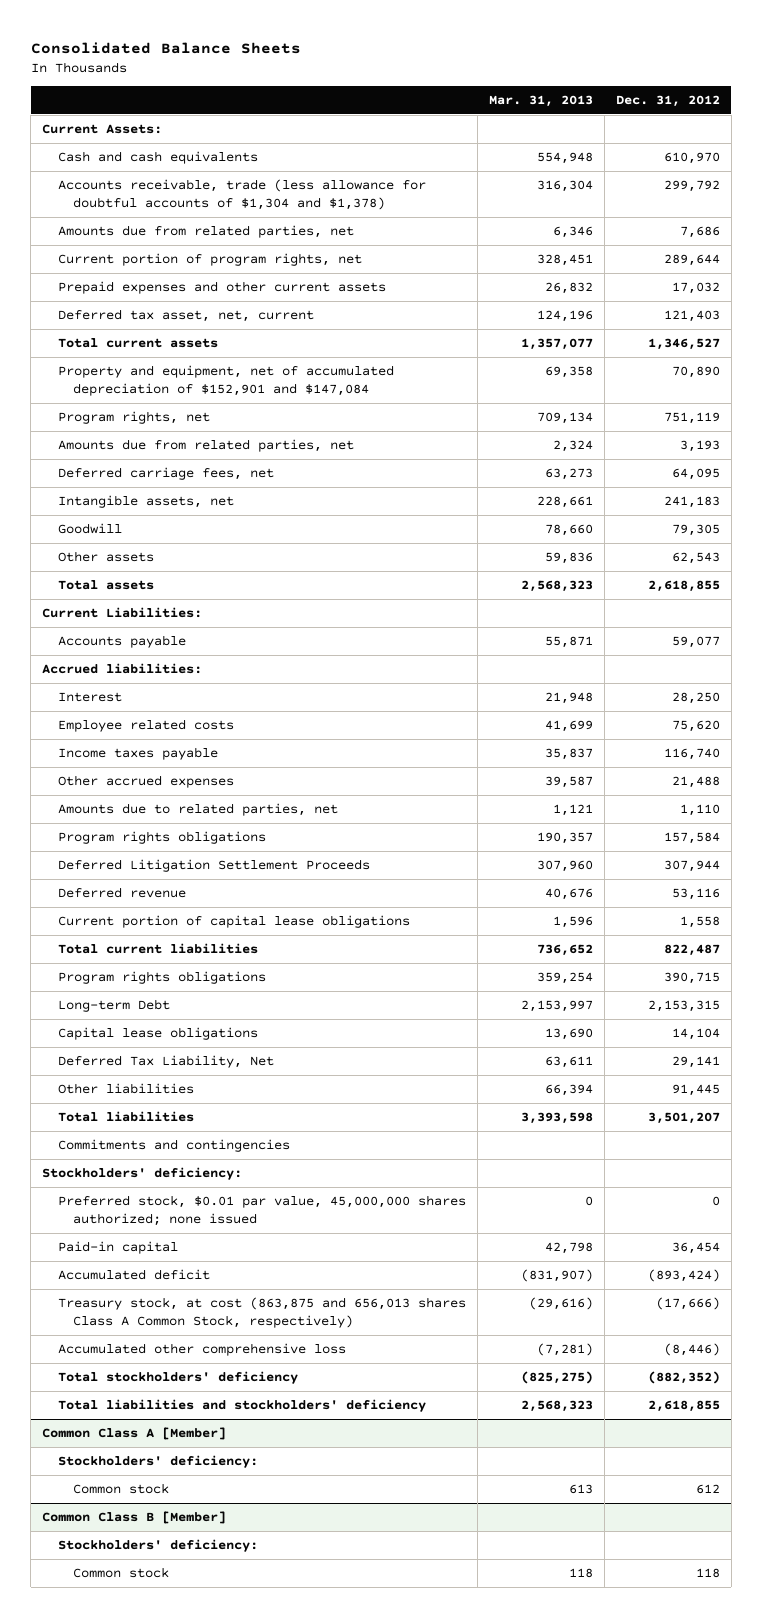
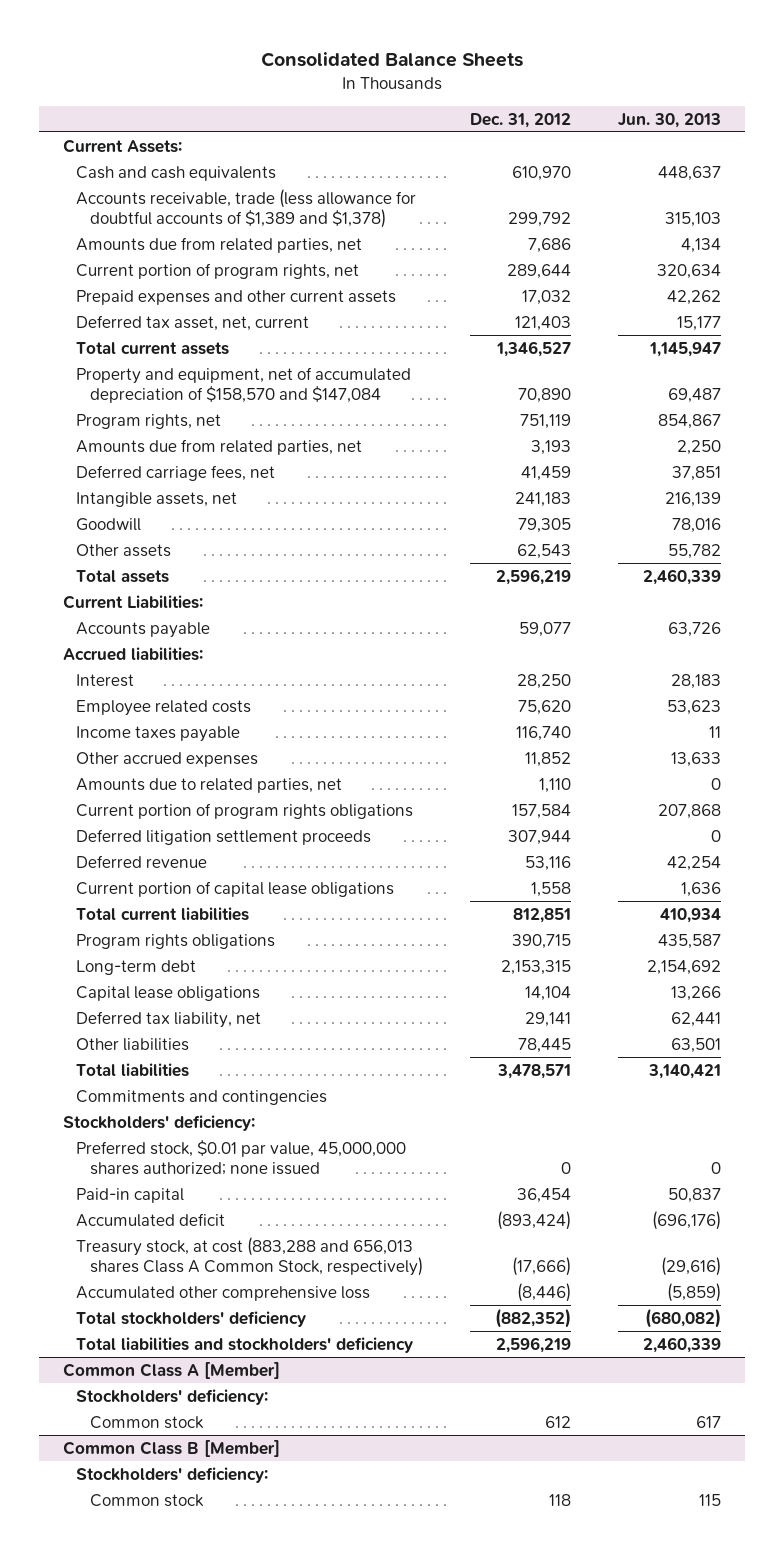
- | Mar. 31, 2013 | Dec. 31, 2012
+ | Dec. 31, 2012 | Jun. 30, 2013
- Accounts receivable, trade (less allowance for doubtful accounts of $1,304 and $1,378) | 316,304 | 299,792
+ Accounts receivable, trade (less allowance for doubtful accounts of $1,389 and $1,378) | 299,792 | 315,103
- Property and equipment, net of accumulated depreciation of $152,901 and $147,084 | 69,358 | 70,890
+ Property and equipment, net of accumulated depreciation of $158,570 and $147,084 | 70,890 | 69,487
- Deferred carriage fees, net | 63,273 | 64,095
+ Deferred carriage fees, net | 41,459 | 37,851
- Total assets | 2,568,323 | 2,618,855
+ Total assets | 2,596,219 | 2,460,339
- Other accrued expenses | 39,587 | 21,488
+ Other accrued expenses | 11,852 | 13,633
- Program rights obligations | 190,357 | 157,584
- Deferred Litigation Settlement Proceeds | 307,960 | 307,944
+ Current portion of program rights obligations | 157,584 | 207,868
+ Deferred litigation settlement proceeds | 307,944 | 0
- Total current liabilities | 736,652 | 822,487
+ Total current liabilities | 812,851 | 410,934
- Long-term Debt | 2,153,997 | 2,153,315
+ Long-term debt | 2,153,315 | 2,154,692
- Deferred Tax Liability, Net | 63,611 | 29,141
- Other liabilities | 66,394 | 91,445
- Total liabilities | 3,393,598 | 3,501,207
+ Deferred tax liability, net | 29,141 | 62,441
+ Other liabilities | 78,445 | 63,501
+ Total liabilities | 3,478,571 | 3,140,421
- Treasury stock, at cost (863,875 and 656,013 shares Class A Common Stock, respectively) | (29,616) | (17,666)
+ Treasury stock, at cost (883,288 and 656,013 shares Class A Common Stock, respectively) | (17,666) | (29,616)
- Total liabilities and stockholders' deficiency | 2,568,323 | 2,618,855
+ Total liabilities and stockholders' deficiency | 2,596,219 | 2,460,339

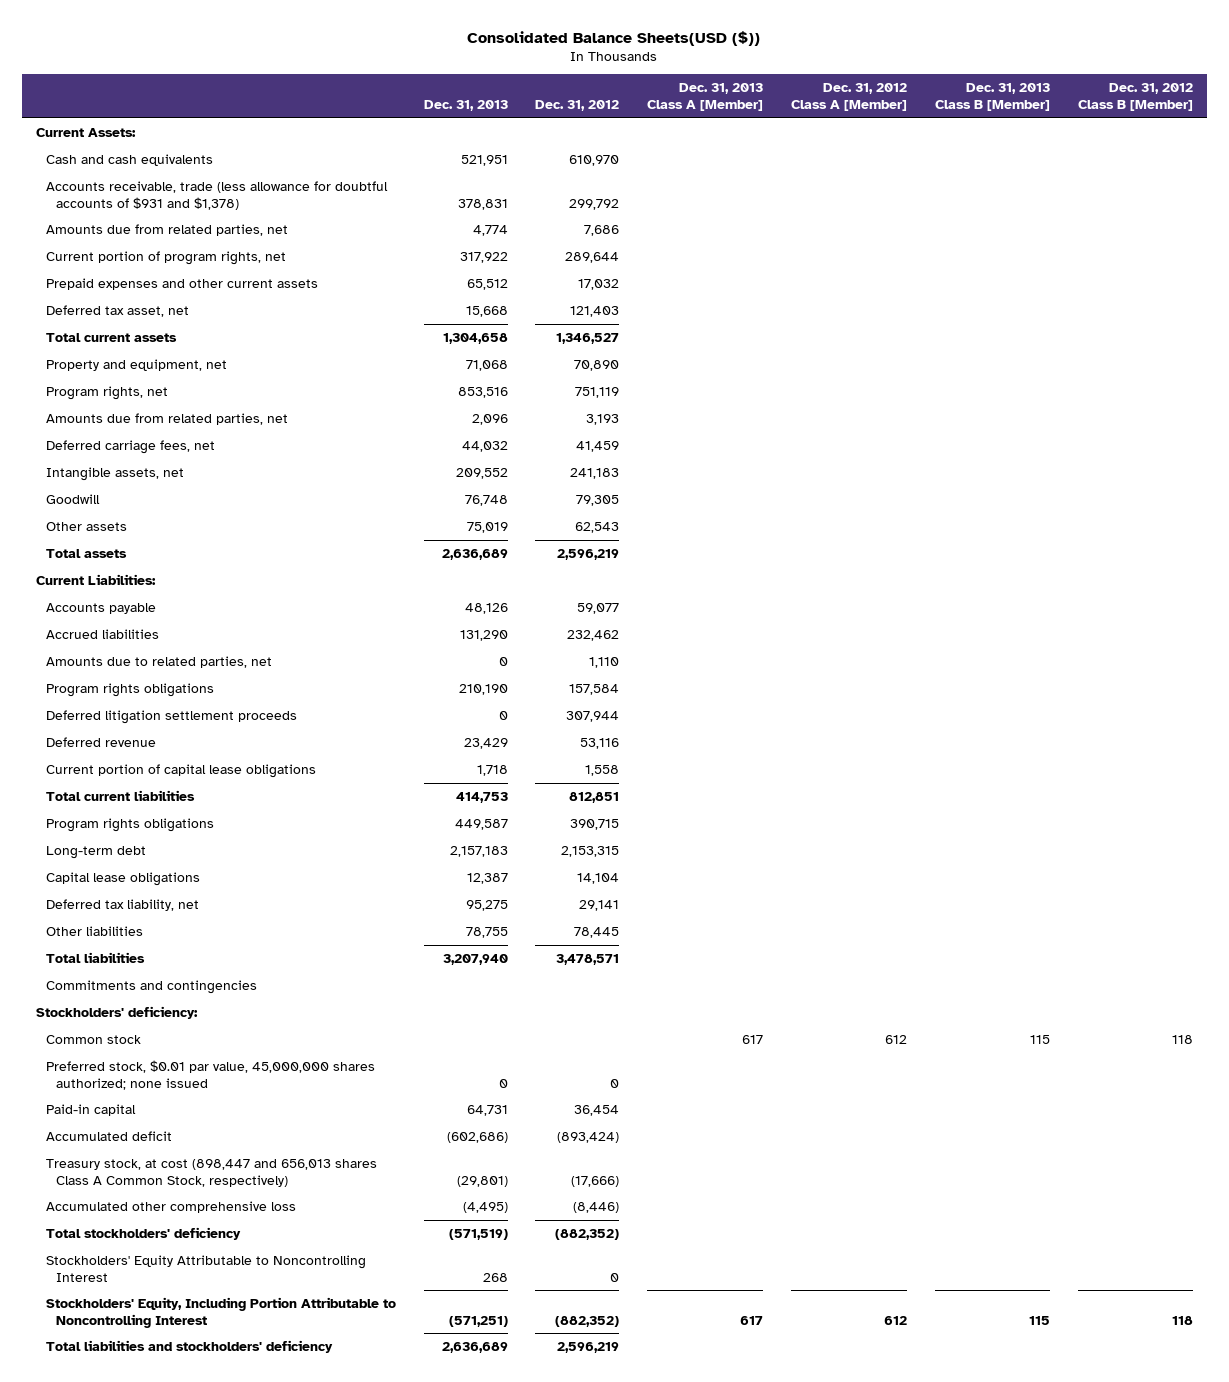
- Consolidated Balance Sheets
+ Consolidated Balance Sheets(USD ($))
- | Dec. 31, 2012 | Jun. 30, 2013
+ | Dec. 31, 2013 | Dec. 31, 2012 | Dec. 31, 2013 Class A [Member] | Dec. 31, 2012 Class A [Member] | Dec. 31, 2013 Class B [Member] | Dec. 31, 2012 Class B [Member]
- Accounts receivable, trade (less allowance for doubtful accounts of $1,389 and $1,378) | 299,792 | 315,103
+ Accounts receivable, trade (less allowance for doubtful accounts of $931 and $1,378) | 378,831 | 299,792 | | | |
- Deferred tax asset, net, current | 121,403 | 15,177
+ Deferred tax asset, net | 15,668 | 121,403 | | | |
- Property and equipment, net of accumulated depreciation of $158,570 and $147,084 | 70,890 | 69,487
+ Property and equipment, net | 71,068 | 70,890 | | | |
- Accrued liabilities:
- Interest | 28,250 | 28,183
- Employee related costs | 75,620 | 53,623
- Income taxes payable | 116,740 | 11
- Other accrued expenses | 11,852 | 13,633
+ Accrued liabilities | 131,290 | 232,462 | | | |
- Current portion of program rights obligations | 157,584 | 207,868
+ Program rights obligations | 210,190 | 157,584 | | | |
+ Common stock | | | 617 | 612 | 115 | 118
- Treasury stock, at cost (883,288 and 656,013 shares Class A Common Stock, respectively) | (17,666) | (29,616)
+ Treasury stock, at cost (898,447 and 656,013 shares Class A Common Stock, respectively) | (29,801) | (17,666) | | | |
+ Stockholders' Equity Attributable to Noncontrolling Interest | 268 | 0 | | | |
+ Stockholders' Equity, Including Portion Attributable to Noncontrolling Interest | (571,251) | (882,352) | 617 | 612 | 115 | 118
- Common Class A [Member]
- Stockholders' deficiency:
- Common stock | 612 | 617
- Common Class B [Member]
- Stockholders' deficiency:
- Common stock | 118 | 115

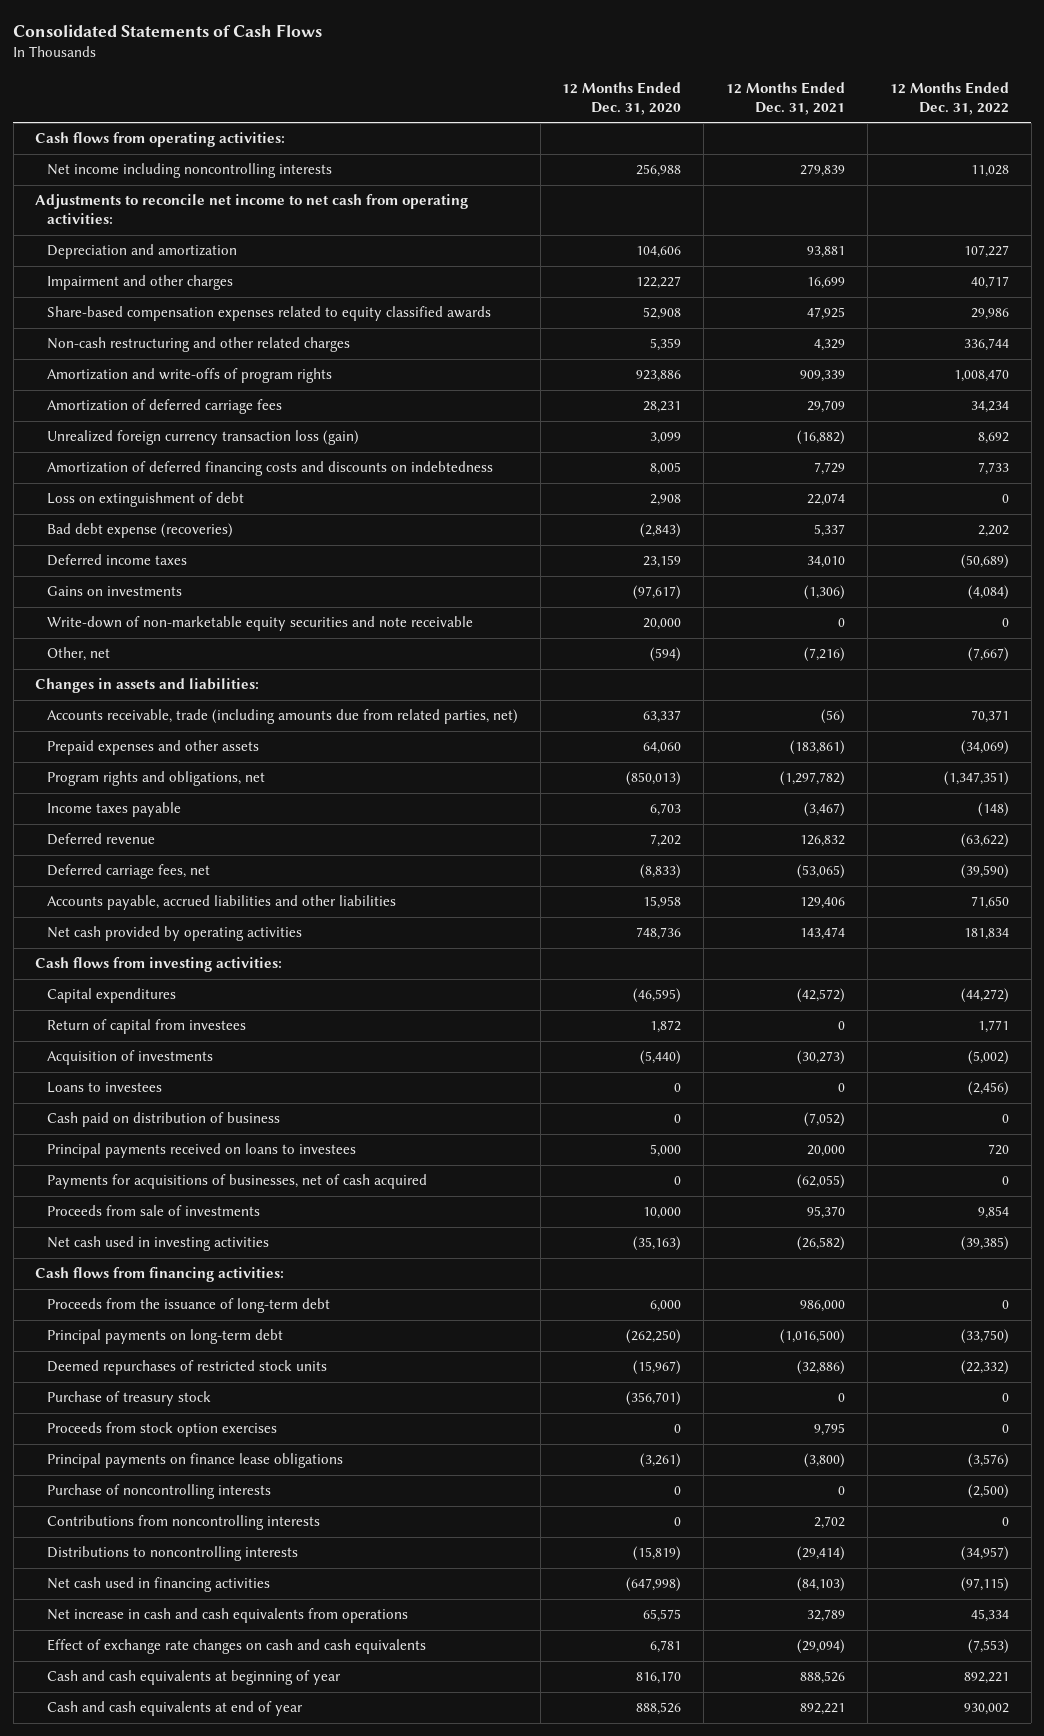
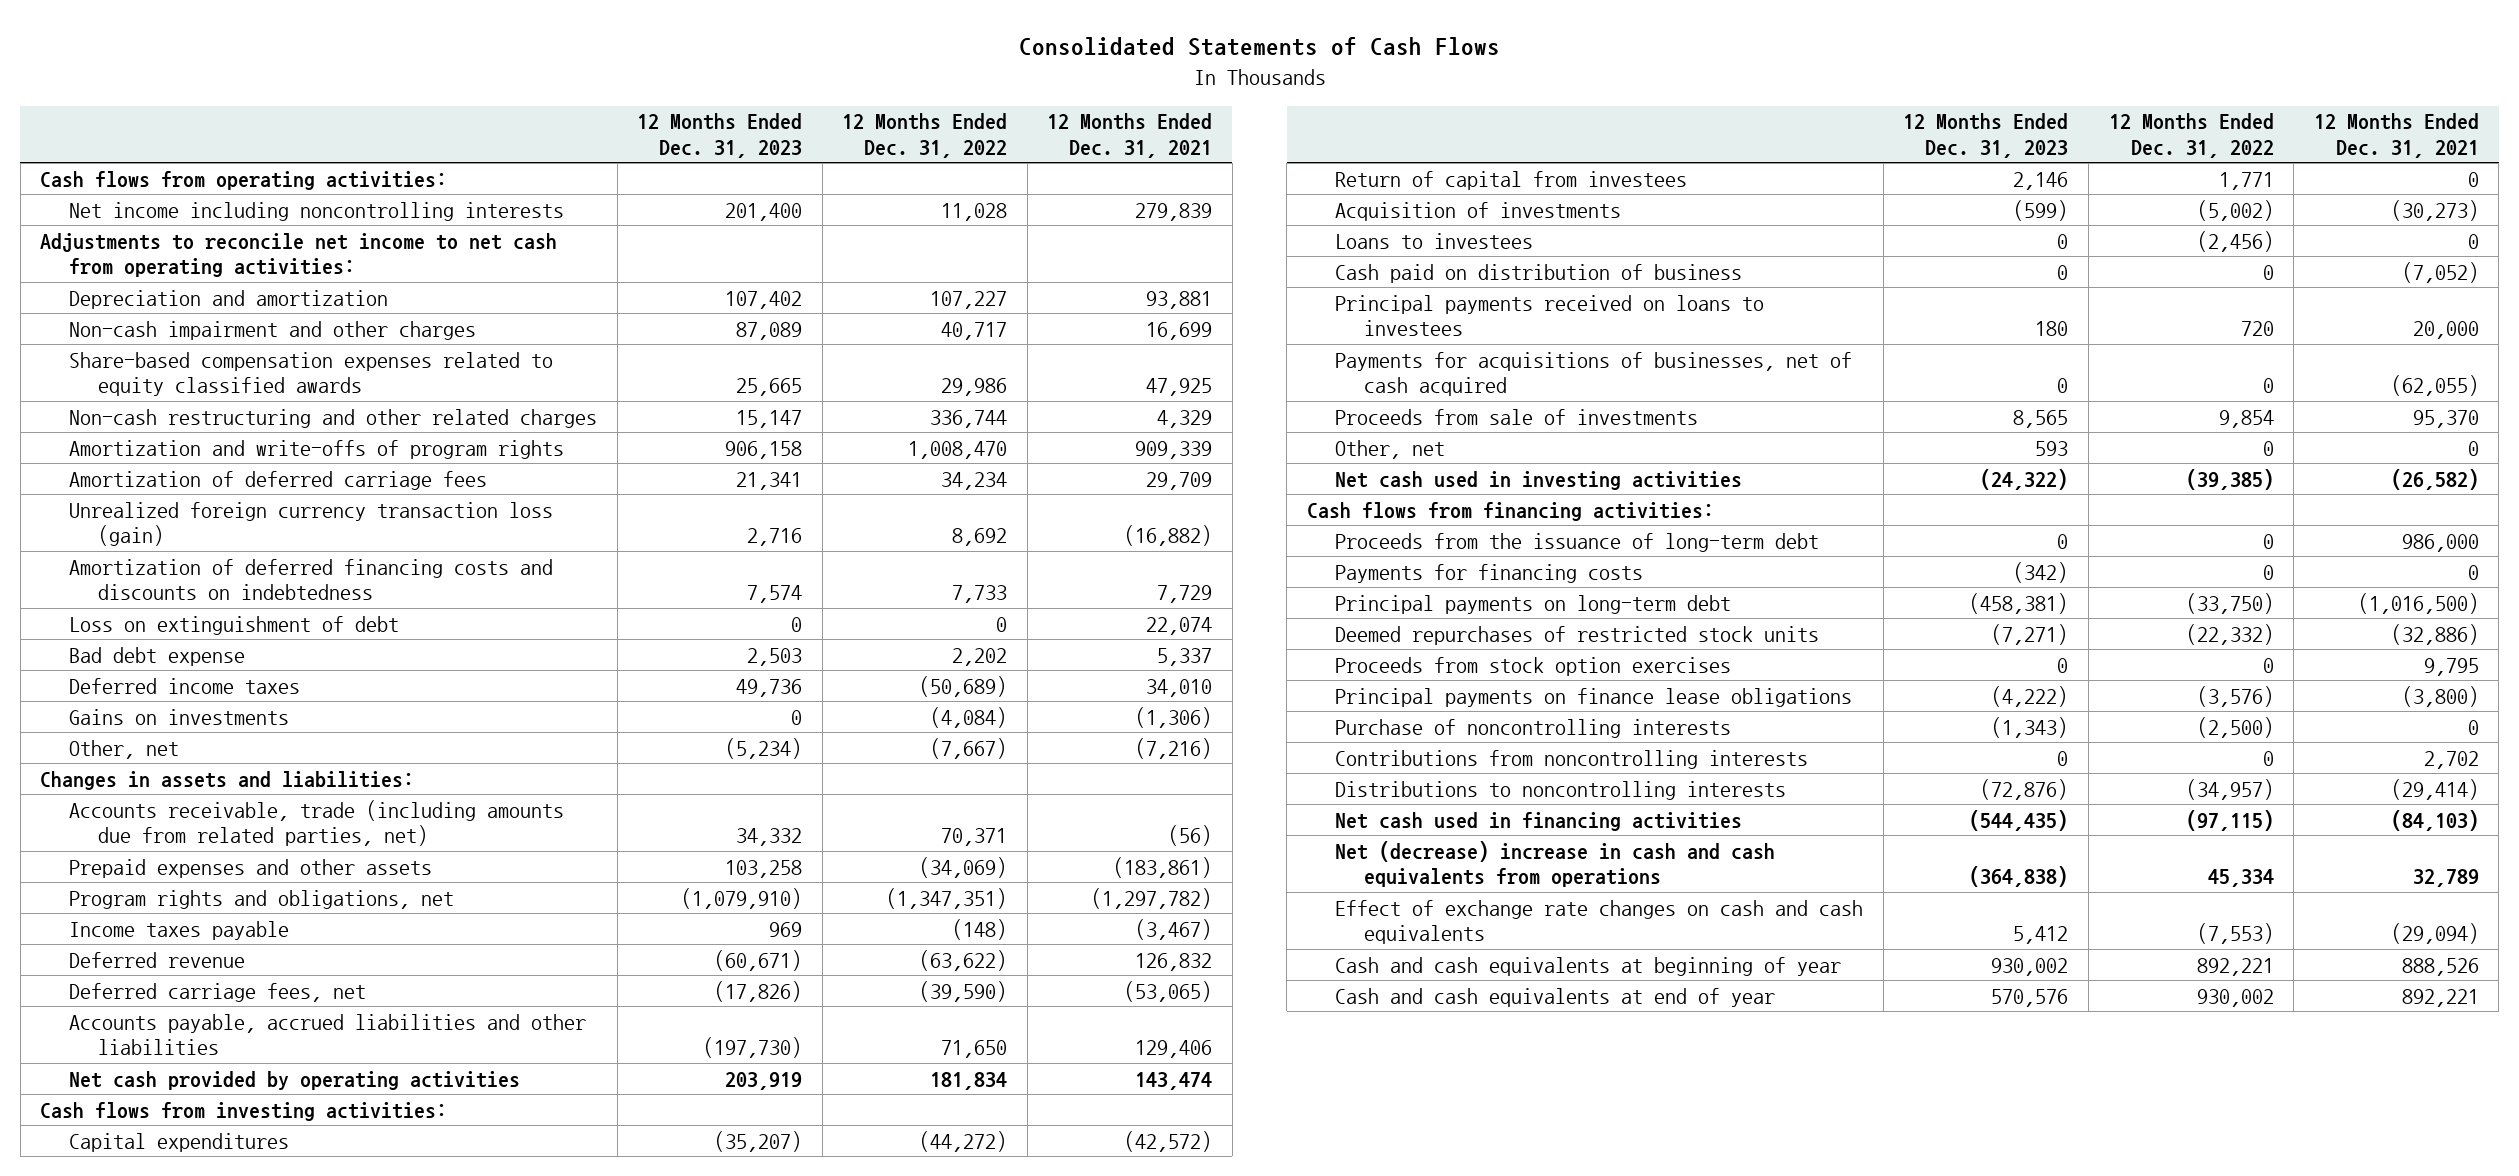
- | 12 Months Ended Dec. 31, 2020 | 12 Months Ended Dec. 31, 2021 | 12 Months Ended Dec. 31, 2022
+ | 12 Months Ended Dec. 31, 2023 | 12 Months Ended Dec. 31, 2022 | 12 Months Ended Dec. 31, 2021
- Impairment and other charges | 122,227 | 16,699 | 40,717
+ Non-cash impairment and other charges | 87,089 | 40,717 | 16,699
- Bad debt expense (recoveries) | (2,843) | 5,337 | 2,202
+ Bad debt expense | 2,503 | 2,202 | 5,337
- Write-down of non-marketable equity securities and note receivable | 20,000 | 0 | 0
+ Other, net | 593 | 0 | 0
+ Payments for financing costs | (342) | 0 | 0
- Purchase of treasury stock | (356,701) | 0 | 0
- Net increase in cash and cash equivalents from operations | 65,575 | 32,789 | 45,334
+ Net (decrease) increase in cash and cash equivalents from operations | (364,838) | 45,334 | 32,789

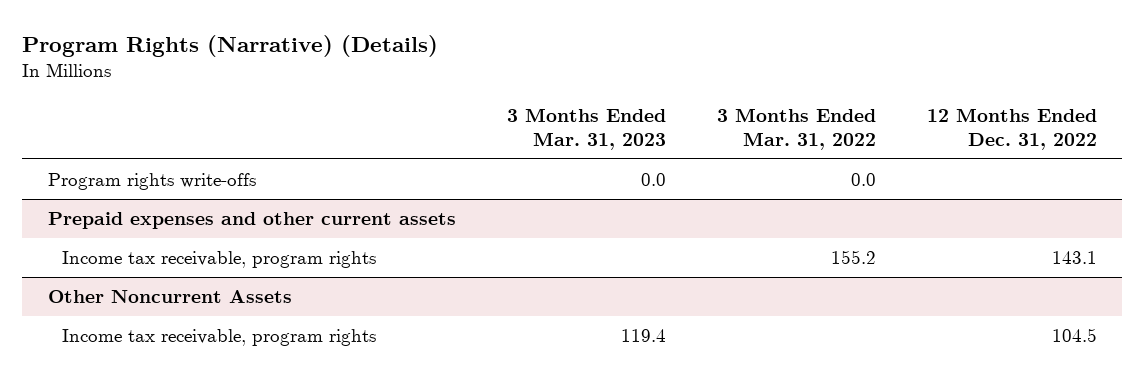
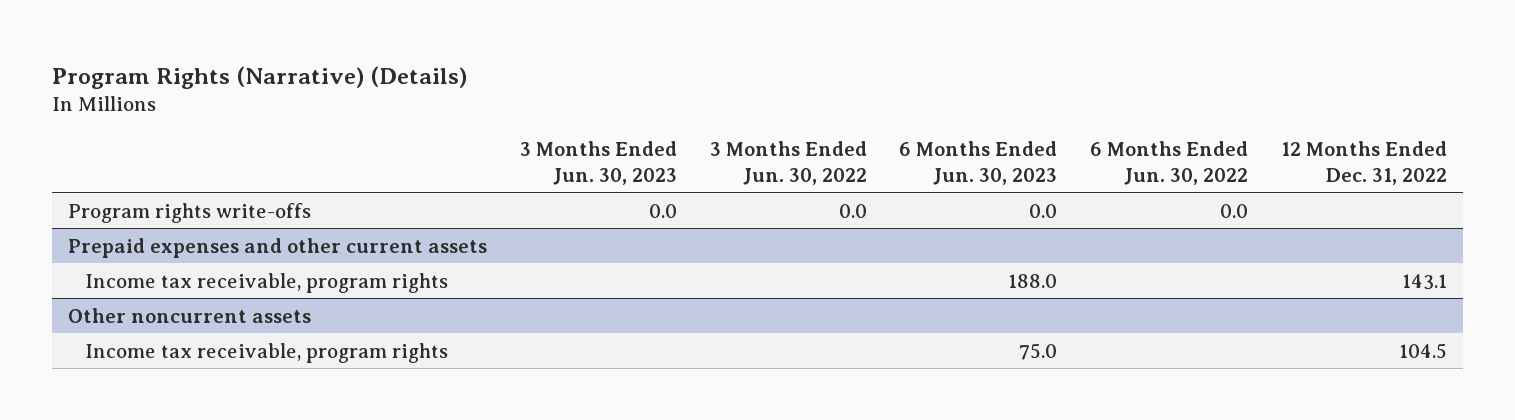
- | 3 Months Ended Mar. 31, 2023 | 3 Months Ended Mar. 31, 2022 | 12 Months Ended Dec. 31, 2022
+ | 3 Months Ended Jun. 30, 2023 | 3 Months Ended Jun. 30, 2022 | 6 Months Ended Jun. 30, 2023 | 6 Months Ended Jun. 30, 2022 | 12 Months Ended Dec. 31, 2022
- Other Noncurrent Assets
+ Other noncurrent assets

